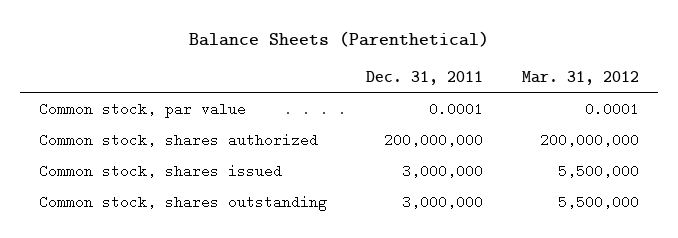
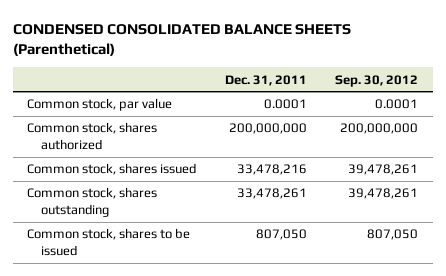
- Balance Sheets (Parenthetical)
+ CONDENSED CONSOLIDATED BALANCE SHEETS (Parenthetical)
- | Dec. 31, 2011 | Mar. 31, 2012
+ | Dec. 31, 2011 | Sep. 30, 2012
- Common stock, shares issued | 3,000,000 | 5,500,000
- Common stock, shares outstanding | 3,000,000 | 5,500,000
+ Common stock, shares issued | 33,478,216 | 39,478,261
+ Common stock, shares outstanding | 33,478,261 | 39,478,261
+ Common stock, shares to be issued | 807,050 | 807,050

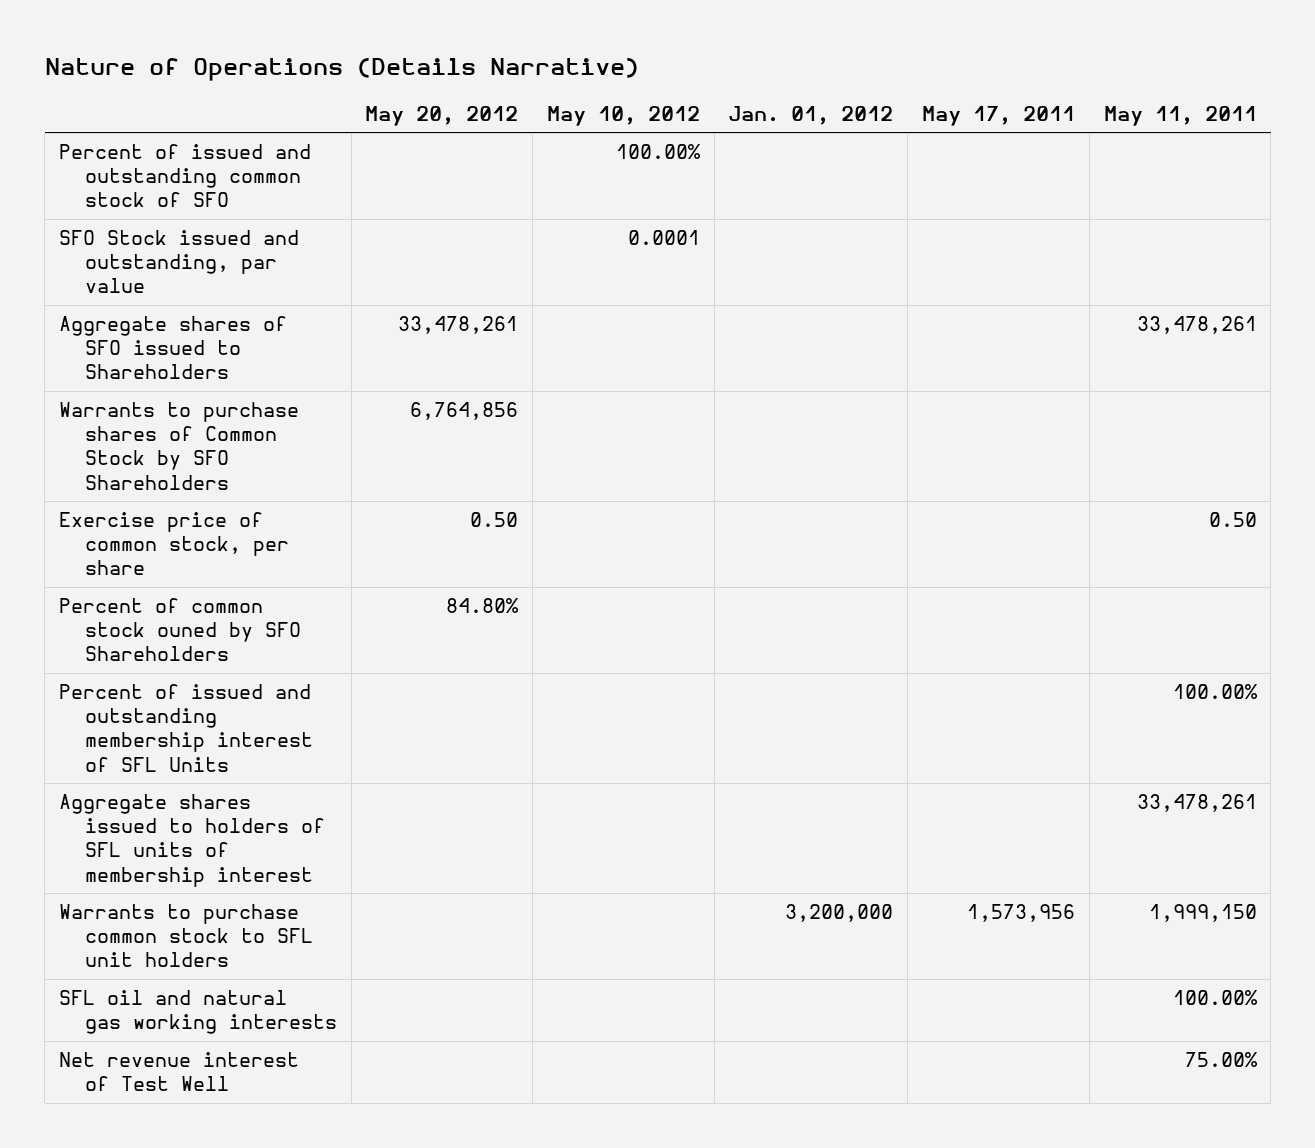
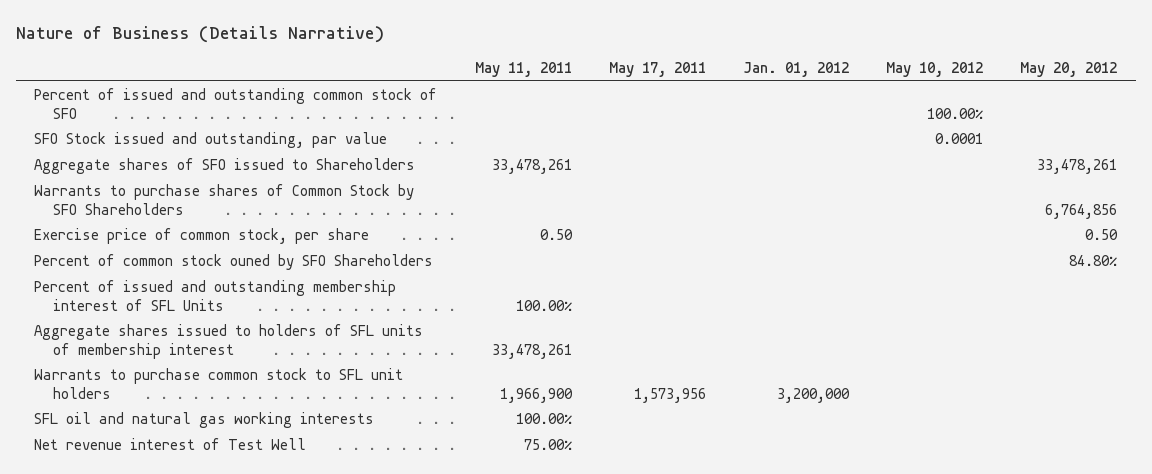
- Nature of Operations (Details Narrative)
+ Nature of Business (Details Narrative)
- | May 20, 2012 | May 10, 2012 | Jan. 01, 2012 | May 17, 2011 | May 11, 2011
+ | May 11, 2011 | May 17, 2011 | Jan. 01, 2012 | May 10, 2012 | May 20, 2012
- Warrants to purchase common stock to SFL unit holders | | | 3,200,000 | 1,573,956 | 1,999,150
+ Warrants to purchase common stock to SFL unit holders | 1,966,900 | 1,573,956 | 3,200,000 | |

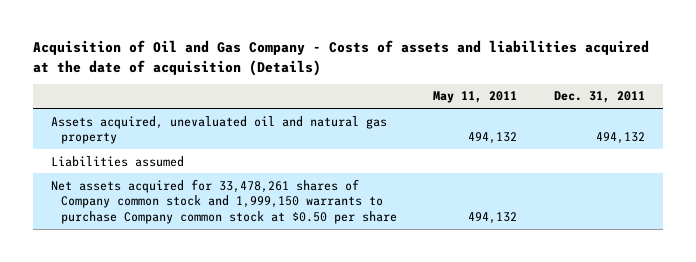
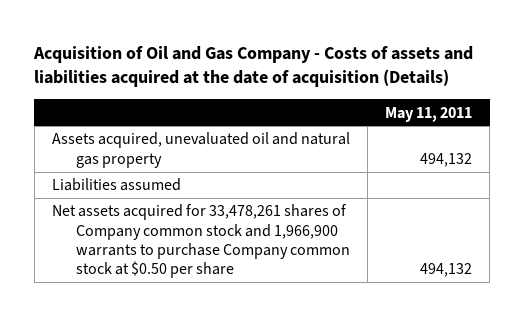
- | May 11, 2011 | Dec. 31, 2011
+ | May 11, 2011
- Net assets acquired for 33,478,261 shares of Company common stock and 1,999,150 warrants to purchase Company common stock at $0.50 per share | 494,132 |
+ Net assets acquired for 33,478,261 shares of Company common stock and 1,966,900 warrants to purchase Company common stock at $0.50 per share | 494,132

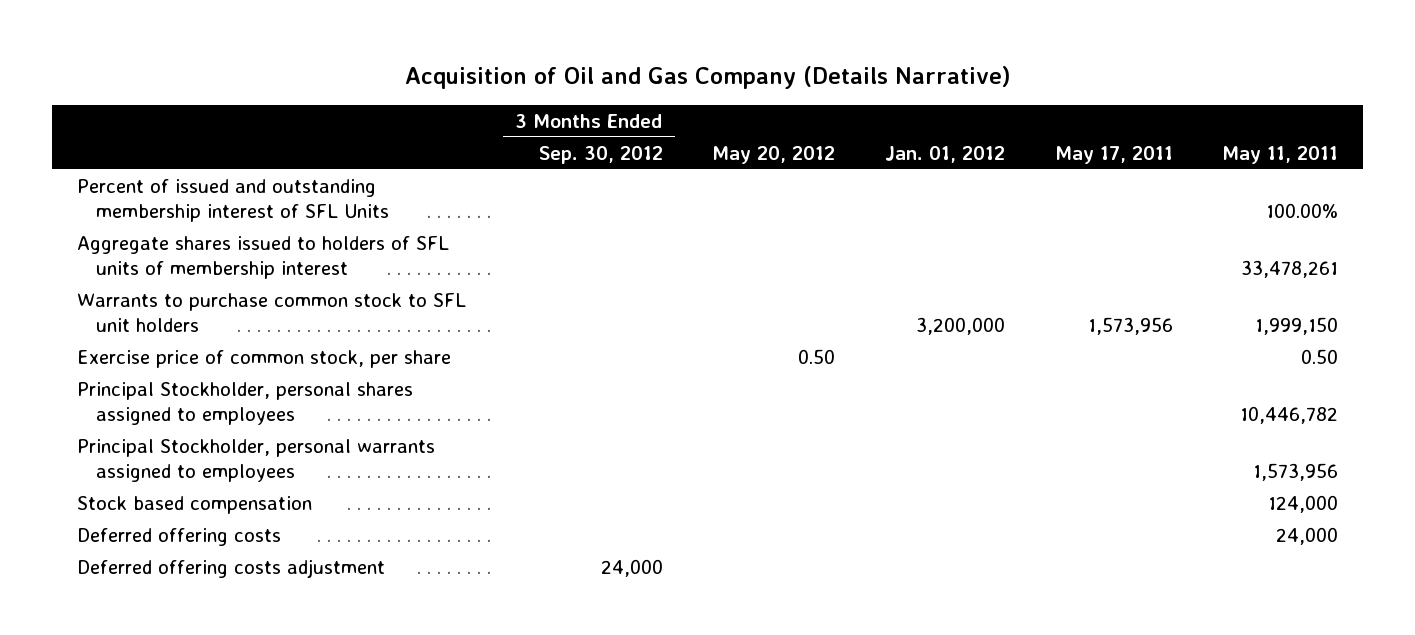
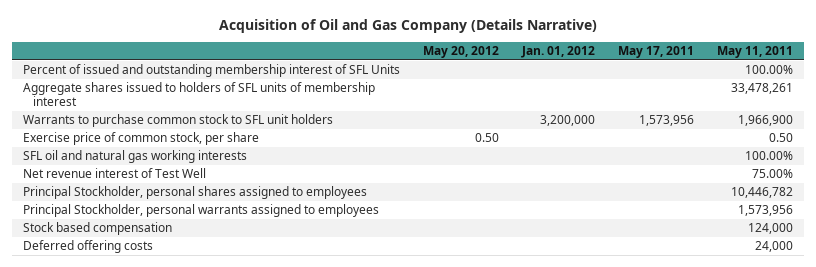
- | 3 Months Ended Sep. 30, 2012 | May 20, 2012 | Jan. 01, 2012 | May 17, 2011 | May 11, 2011
+ | May 20, 2012 | Jan. 01, 2012 | May 17, 2011 | May 11, 2011
- Warrants to purchase common stock to SFL unit holders | | | 3,200,000 | 1,573,956 | 1,999,150
+ Warrants to purchase common stock to SFL unit holders | | 3,200,000 | 1,573,956 | 1,966,900
+ SFL oil and natural gas working interests | | | | 100.00%
+ Net revenue interest of Test Well | | | | 75.00%
- Deferred offering costs adjustment | 24,000 | | | |

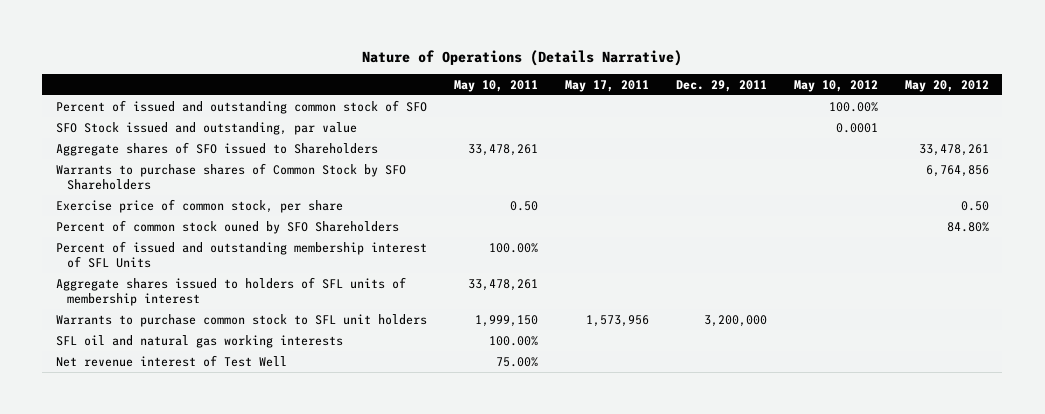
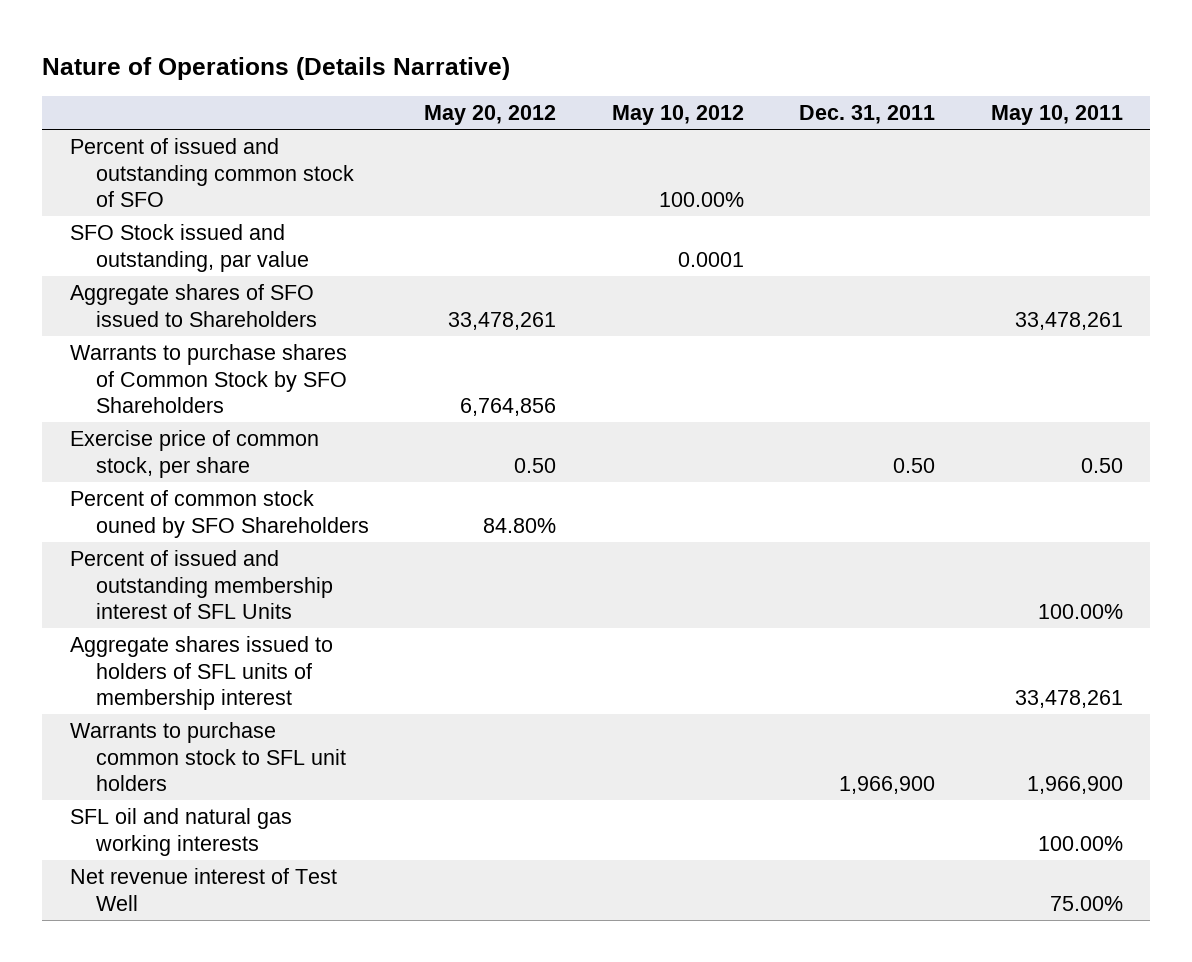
- | May 10, 2011 | May 17, 2011 | Dec. 29, 2011 | May 10, 2012 | May 20, 2012
+ | May 20, 2012 | May 10, 2012 | Dec. 31, 2011 | May 10, 2011
- Warrants to purchase common stock to SFL unit holders | 1,999,150 | 1,573,956 | 3,200,000 | |
+ Warrants to purchase common stock to SFL unit holders | | | 1,966,900 | 1,966,900

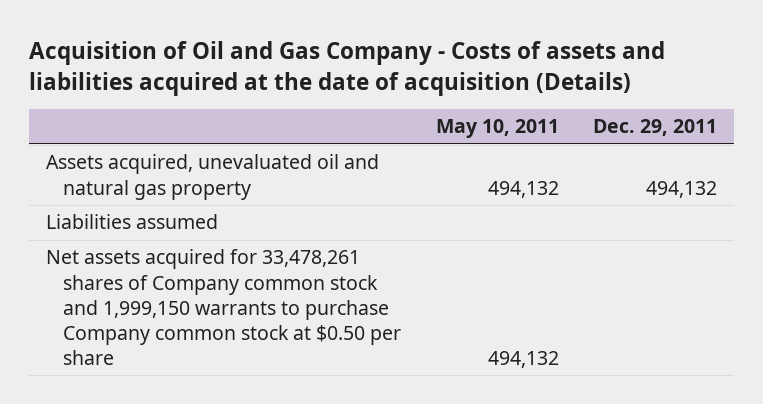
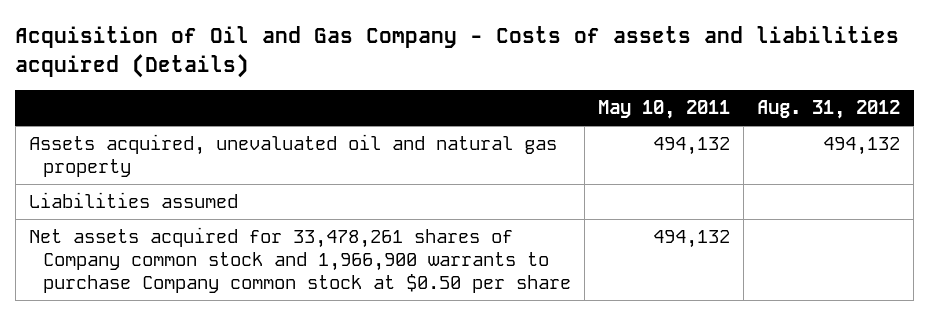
- Acquisition of Oil and Gas Company - Costs of assets and liabilities acquired at the date of acquisition (Details)
+ Acquisition of Oil and Gas Company - Costs of assets and liabilities acquired (Details)
- | May 10, 2011 | Dec. 29, 2011
+ | May 10, 2011 | Aug. 31, 2012
- Net assets acquired for 33,478,261 shares of Company common stock and 1,999,150 warrants to purchase Company common stock at $0.50 per share | 494,132 |
+ Net assets acquired for 33,478,261 shares of Company common stock and 1,966,900 warrants to purchase Company common stock at $0.50 per share | 494,132 |

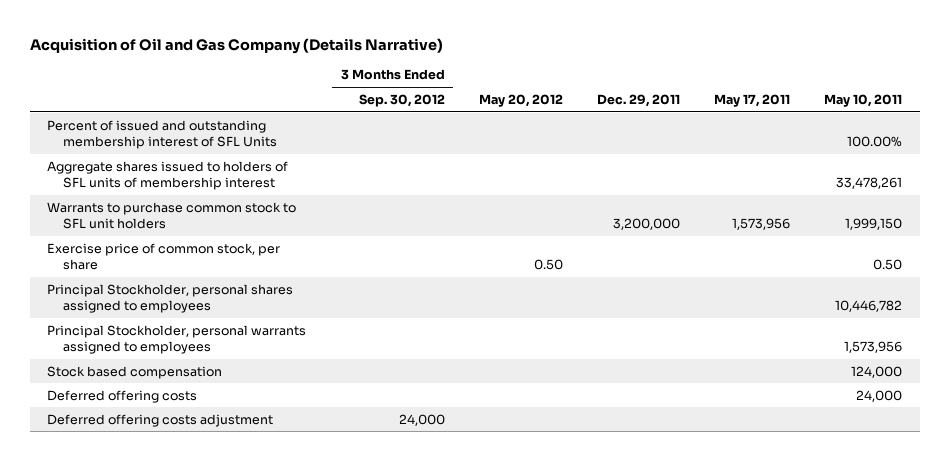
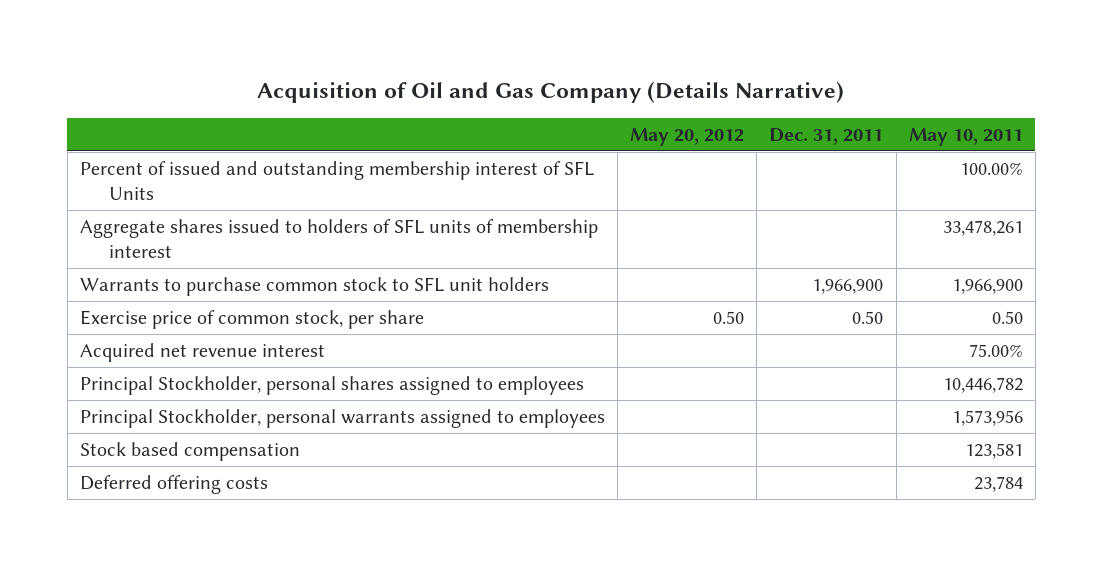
- | 3 Months Ended Sep. 30, 2012 | May 20, 2012 | Dec. 29, 2011 | May 17, 2011 | May 10, 2011
+ | May 20, 2012 | Dec. 31, 2011 | May 10, 2011
- Warrants to purchase common stock to SFL unit holders | | | 3,200,000 | 1,573,956 | 1,999,150
+ Warrants to purchase common stock to SFL unit holders | | 1,966,900 | 1,966,900
+ Acquired net revenue interest | | | 75.00%
- Stock based compensation | | | | | 124,000
- Deferred offering costs | | | | | 24,000
- Deferred offering costs adjustment | 24,000 | | | |
+ Stock based compensation | | | 123,581
+ Deferred offering costs | | | 23,784

